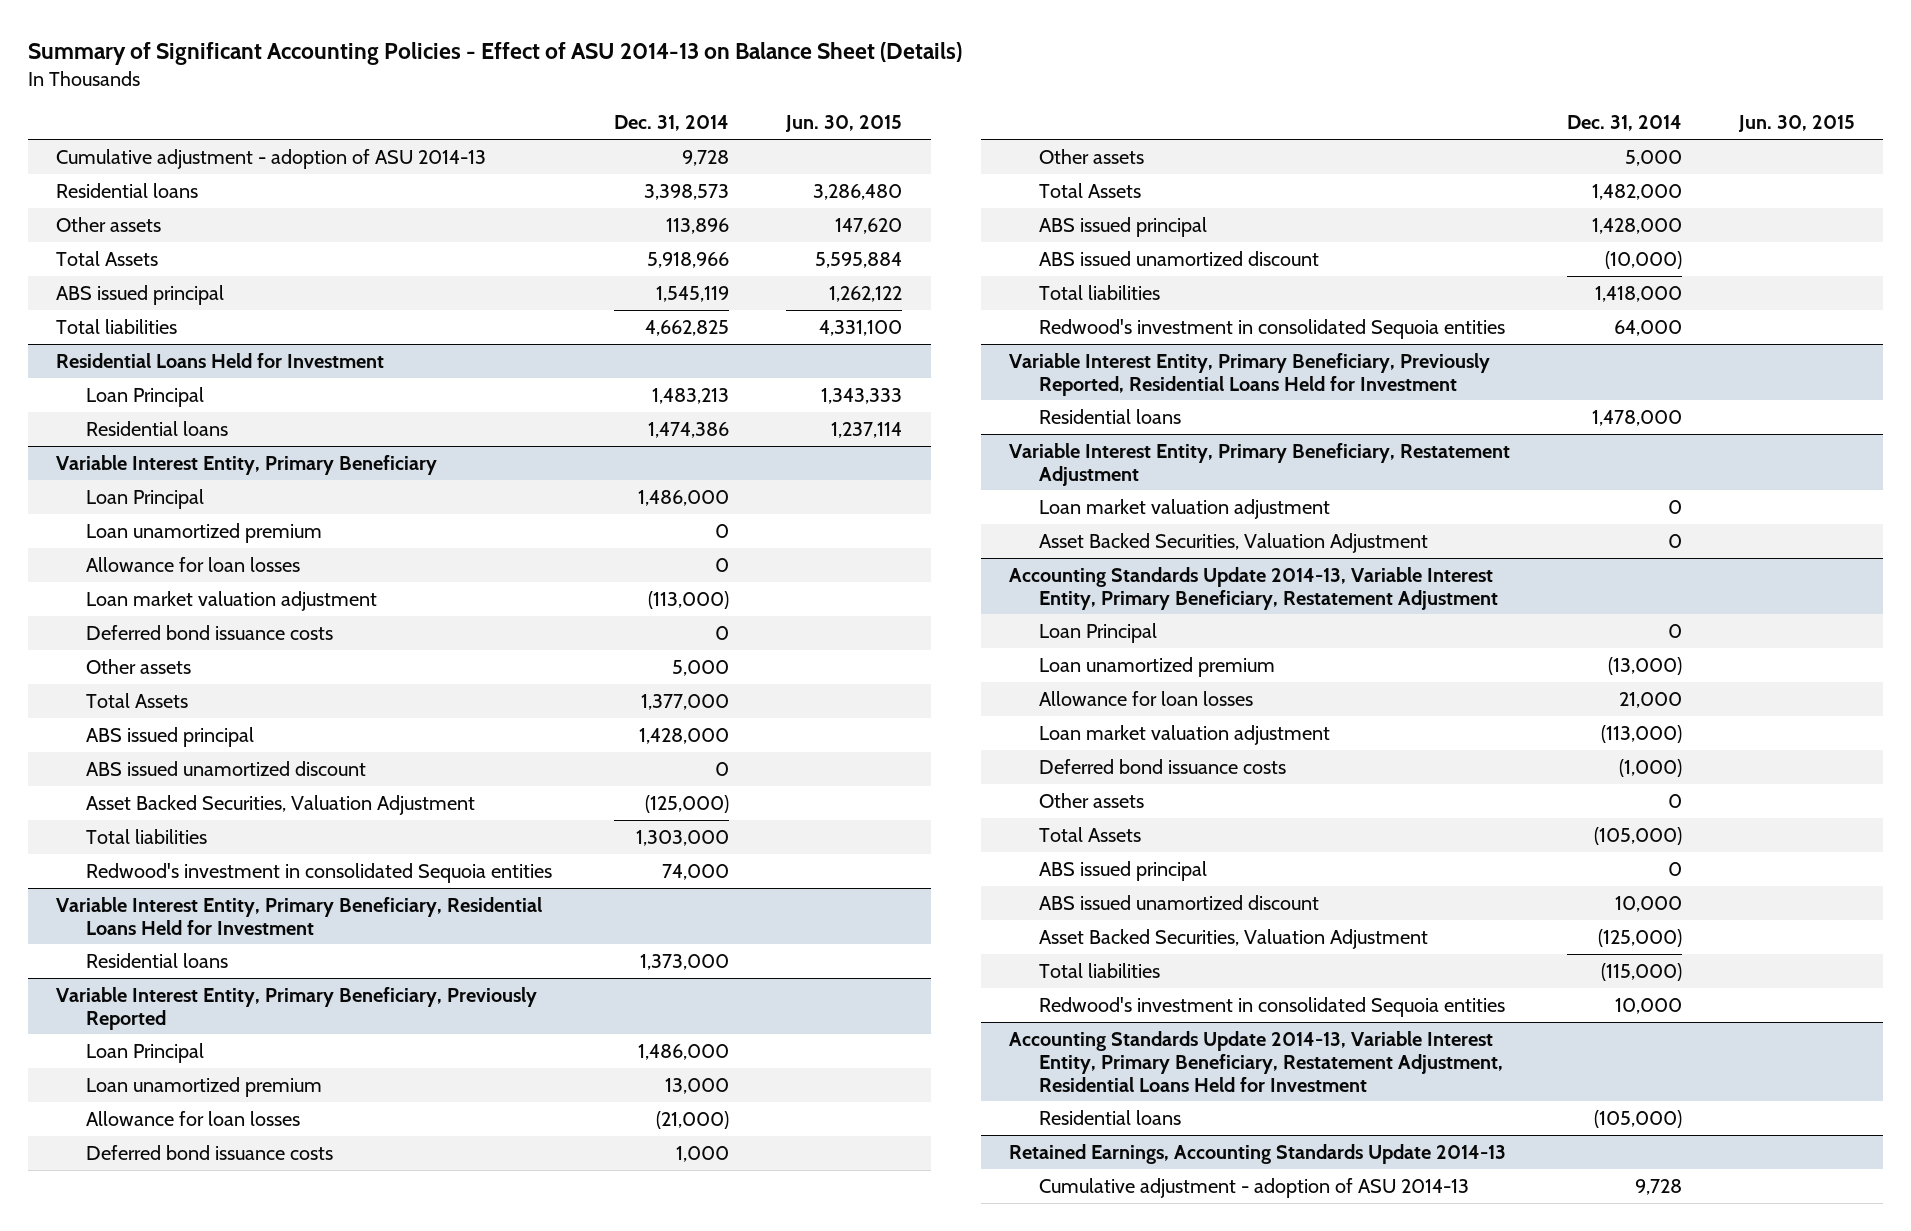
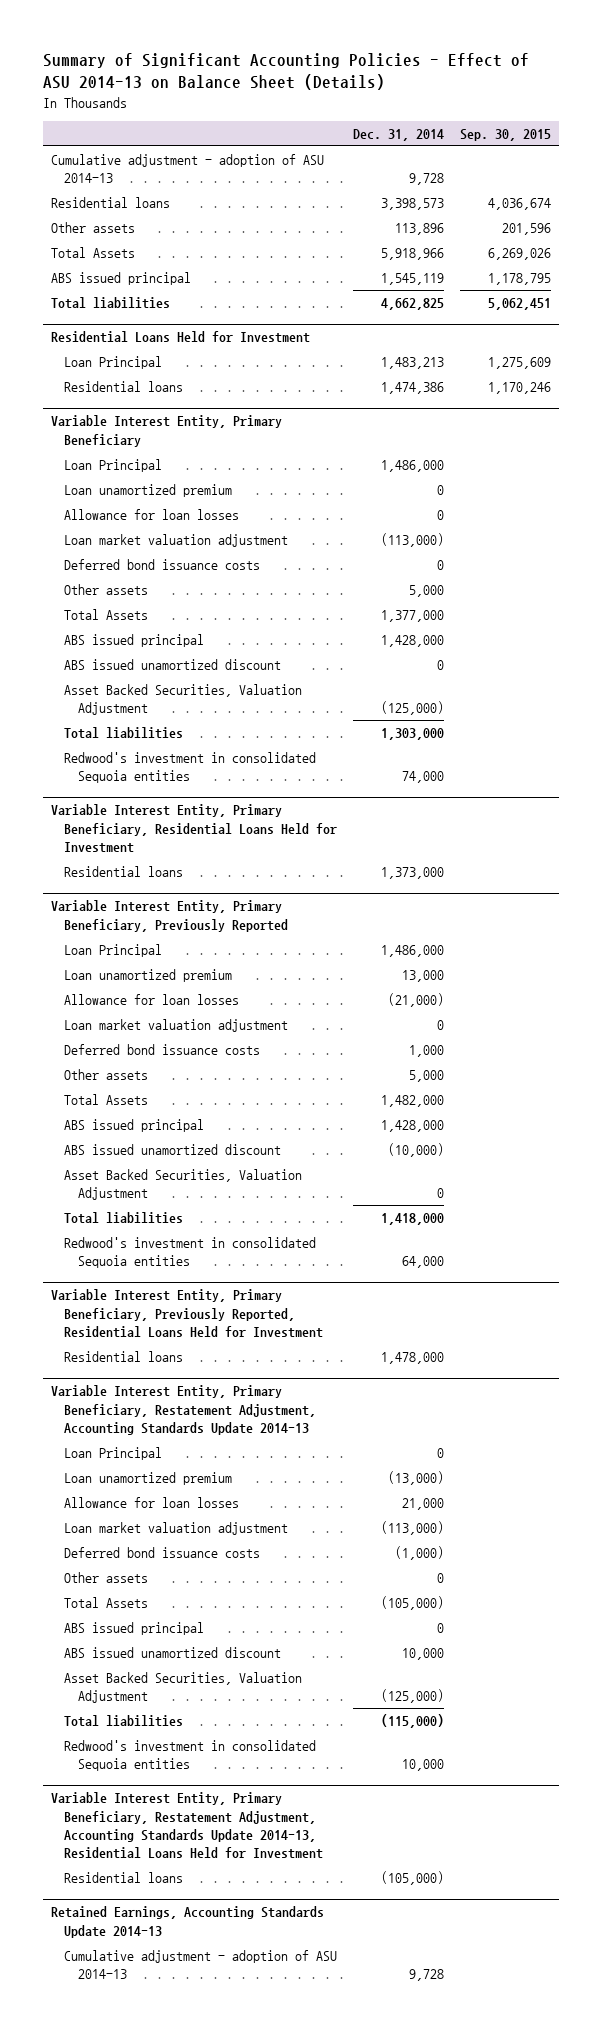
- | Dec. 31, 2014 | Jun. 30, 2015
+ | Dec. 31, 2014 | Sep. 30, 2015
@ Variable Interest Entity, Primary Beneficiary, Previously Reported
+ Loan market valuation adjustment | 0 |
+ Asset Backed Securities, Valuation Adjustment | 0 |
- Variable Interest Entity, Primary Beneficiary, Restatement Adjustment
- Loan market valuation adjustment | 0 |
- Asset Backed Securities, Valuation Adjustment | 0 |
- Accounting Standards Update 2014-13, Variable Interest Entity, Primary Beneficiary, Restatement Adjustment
+ Variable Interest Entity, Primary Beneficiary, Restatement Adjustment, Accounting Standards Update 2014-13
- Accounting Standards Update 2014-13, Variable Interest Entity, Primary Beneficiary, Restatement Adjustment, Residential Loans Held for Investment
+ Variable Interest Entity, Primary Beneficiary, Restatement Adjustment, Accounting Standards Update 2014-13, Residential Loans Held for Investment

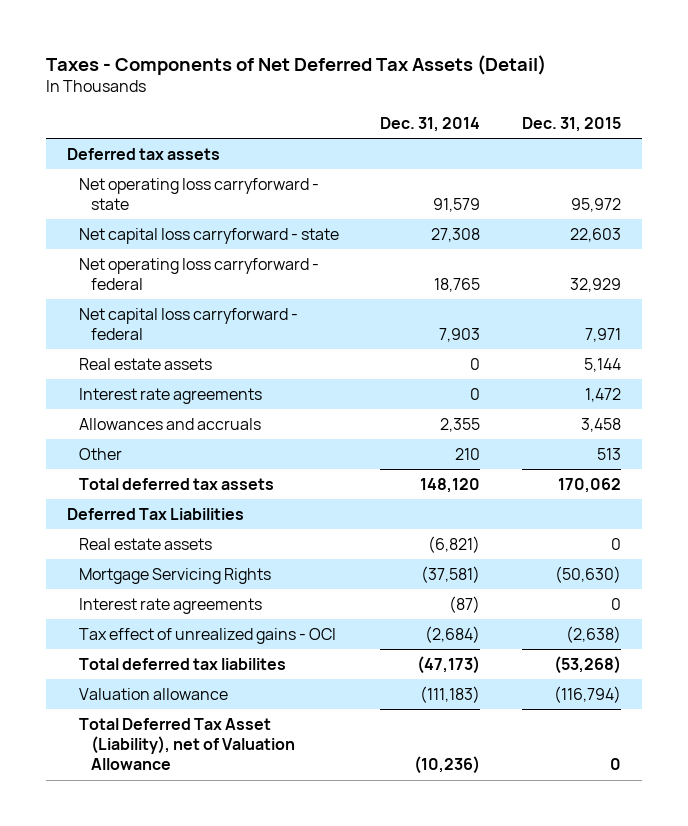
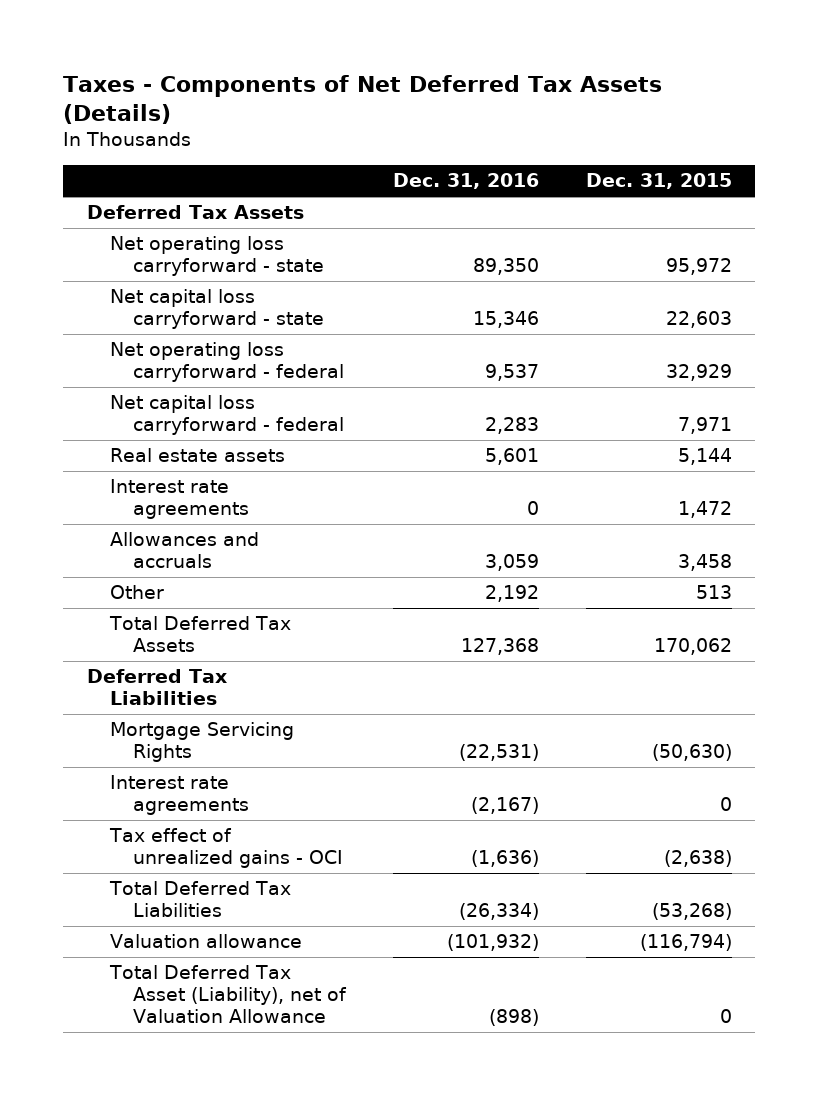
- Taxes - Components of Net Deferred Tax Assets (Detail)
+ Taxes - Components of Net Deferred Tax Assets (Details)
- | Dec. 31, 2014 | Dec. 31, 2015
+ | Dec. 31, 2016 | Dec. 31, 2015
- Deferred tax assets
+ Deferred Tax Assets
- Total deferred tax assets | 148,120 | 170,062
+ Total Deferred Tax Assets | 127,368 | 170,062
- Real estate assets | (6,821) | 0
- Total deferred tax liabilites | (47,173) | (53,268)
+ Total Deferred Tax Liabilities | (26,334) | (53,268)

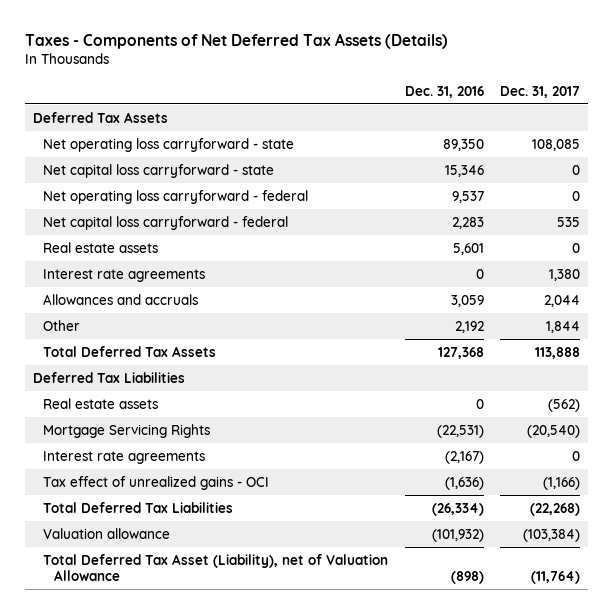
- | Dec. 31, 2016 | Dec. 31, 2015
+ | Dec. 31, 2016 | Dec. 31, 2017
+ Real estate assets | 0 | (562)

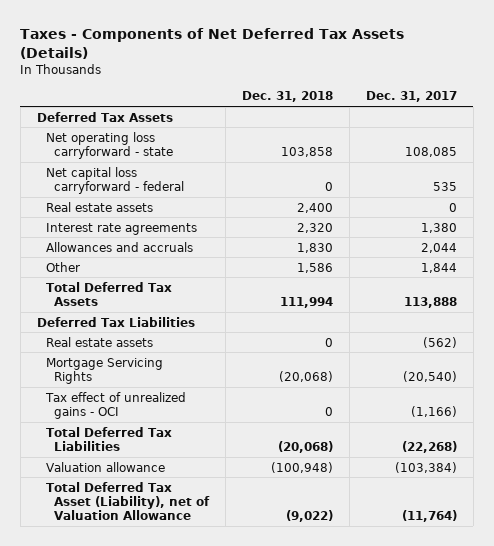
- | Dec. 31, 2016 | Dec. 31, 2017
+ | Dec. 31, 2018 | Dec. 31, 2017
- Net capital loss carryforward - state | 15,346 | 0
- Net operating loss carryforward - federal | 9,537 | 0
- Interest rate agreements | (2,167) | 0

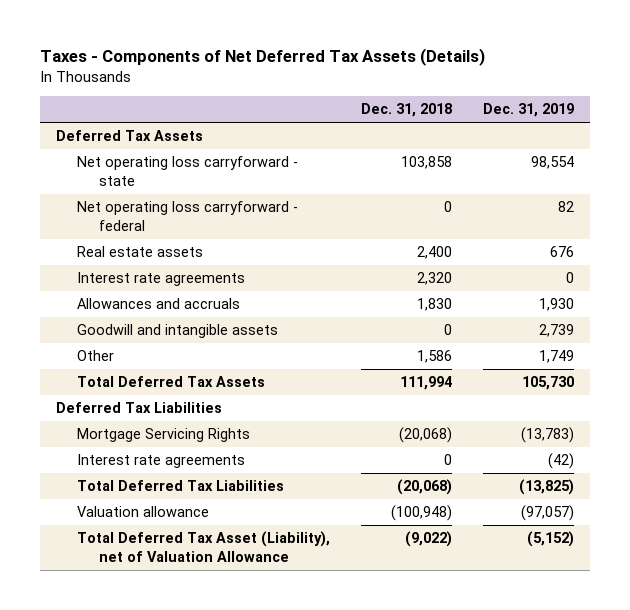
- | Dec. 31, 2018 | Dec. 31, 2017
+ | Dec. 31, 2018 | Dec. 31, 2019
- Net capital loss carryforward - federal | 0 | 535
+ Net operating loss carryforward - federal | 0 | 82
+ Goodwill and intangible assets | 0 | 2,739
- Real estate assets | 0 | (562)
- Tax effect of unrealized gains - OCI | 0 | (1,166)
+ Interest rate agreements | 0 | (42)

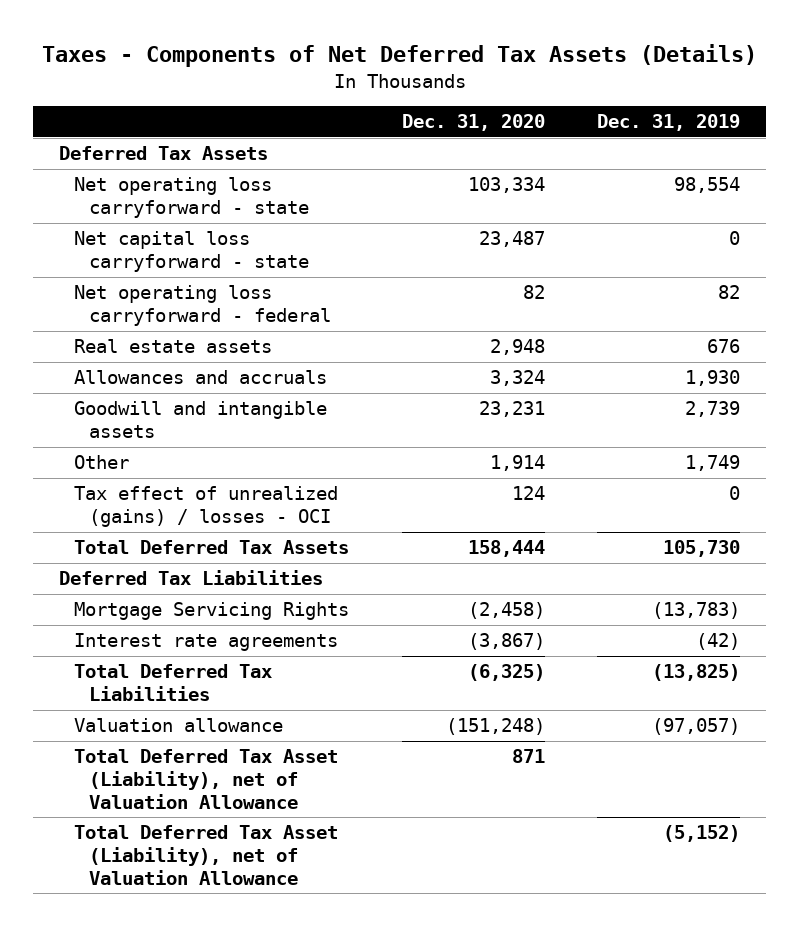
- | Dec. 31, 2018 | Dec. 31, 2019
+ | Dec. 31, 2020 | Dec. 31, 2019
+ Net capital loss carryforward - state | 23,487 | 0
- Interest rate agreements | 2,320 | 0
+ Tax effect of unrealized (gains) / losses - OCI | 124 | 0
+ Total Deferred Tax Asset (Liability), net of Valuation Allowance | 871 |

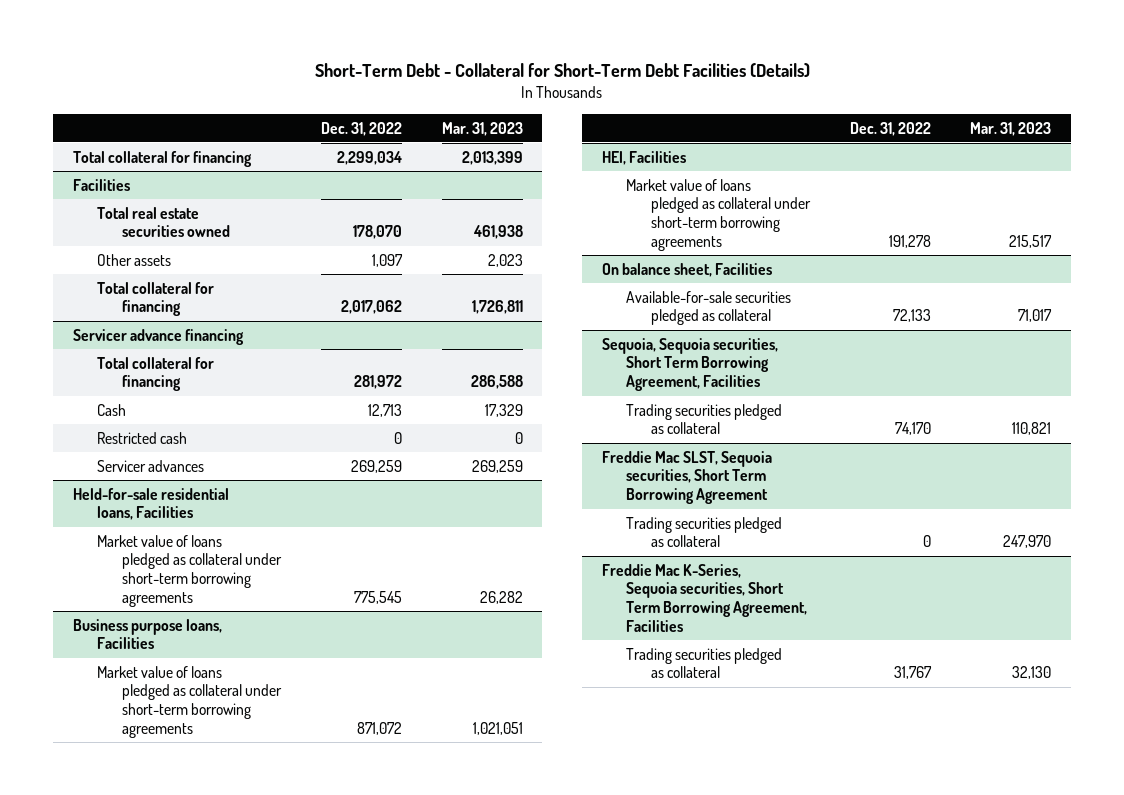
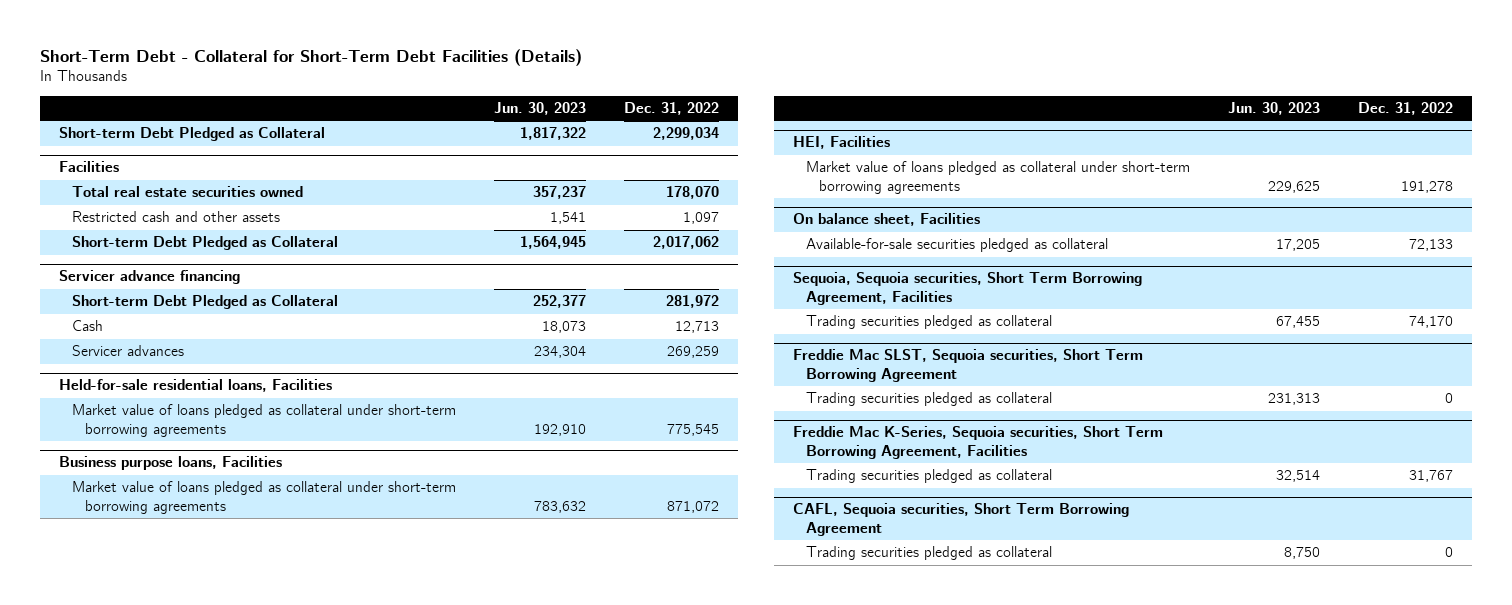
- | Dec. 31, 2022 | Mar. 31, 2023
+ | Jun. 30, 2023 | Dec. 31, 2022
- Total collateral for financing | 2,299,034 | 2,013,399
+ Short-term Debt Pledged as Collateral | 1,817,322 | 2,299,034
@ Facilities
- Other assets | 1,097 | 2,023
- Total collateral for financing | 2,017,062 | 1,726,811
+ Restricted cash and other assets | 1,541 | 1,097
+ Short-term Debt Pledged as Collateral | 1,564,945 | 2,017,062
@ Servicer advance financing
- Total collateral for financing | 281,972 | 286,588
+ Short-term Debt Pledged as Collateral | 252,377 | 281,972
- Restricted cash | 0 | 0
+ CAFL, Sequoia securities, Short Term Borrowing Agreement
+ Trading securities pledged as collateral | 8,750 | 0

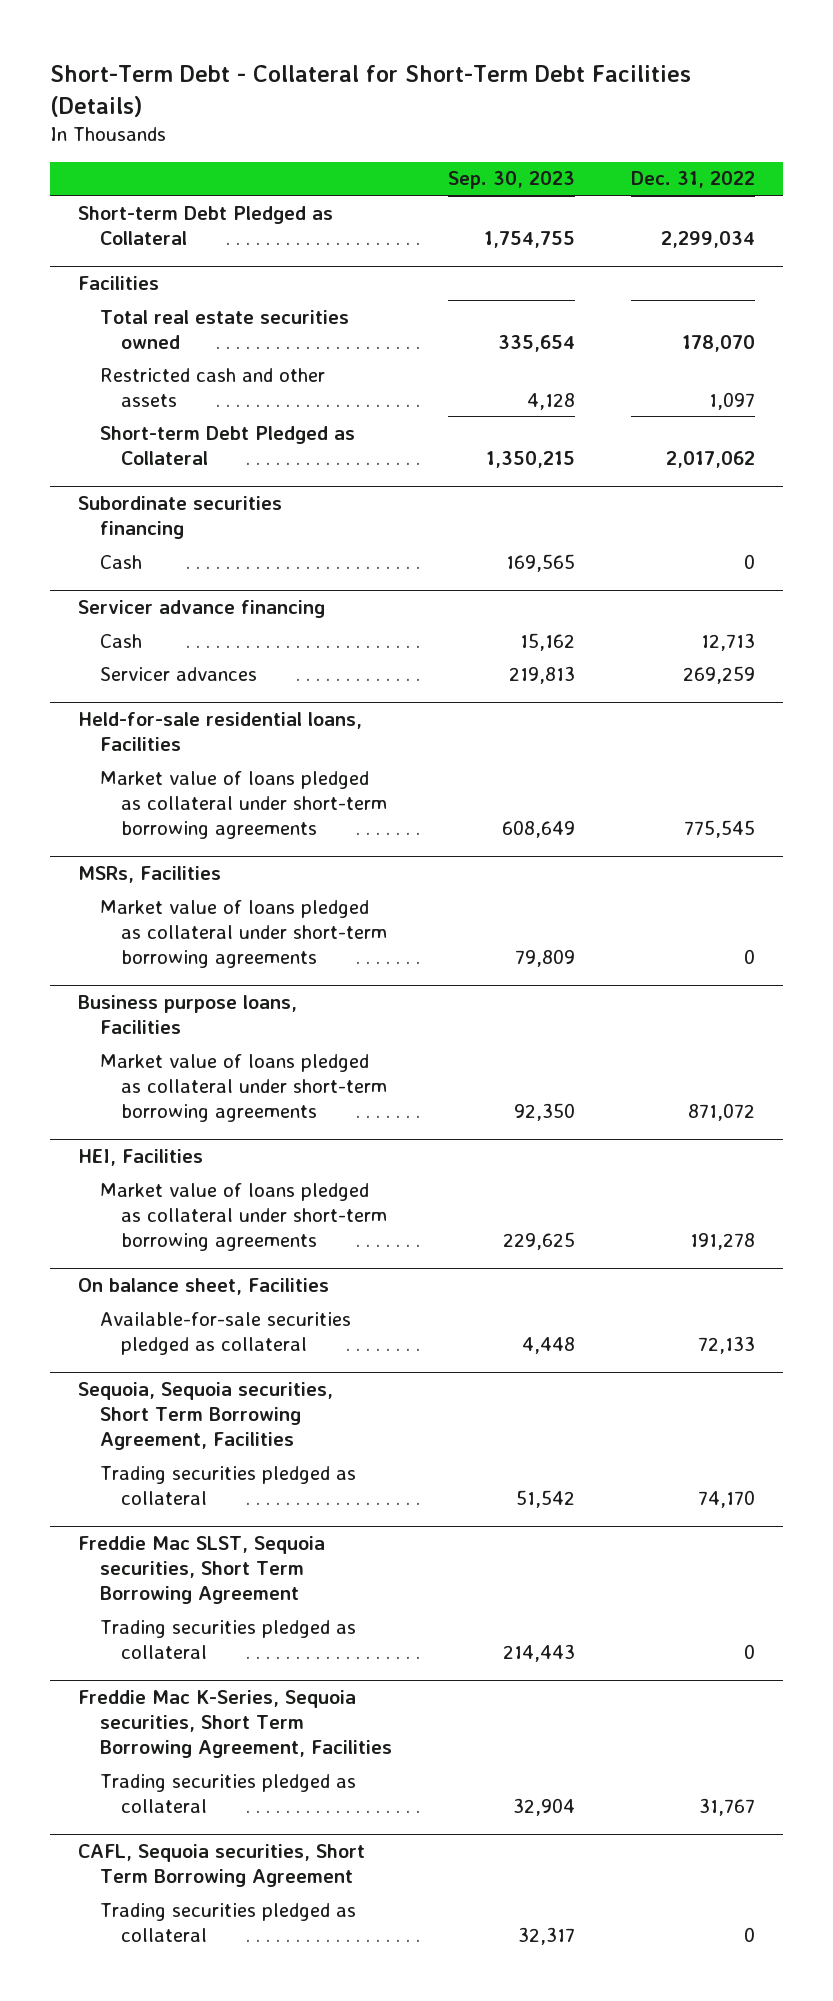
- | Jun. 30, 2023 | Dec. 31, 2022
+ | Sep. 30, 2023 | Dec. 31, 2022
+ Subordinate securities financing
+ Cash | 169,565 | 0
@ Servicer advance financing
- Short-term Debt Pledged as Collateral | 252,377 | 281,972
+ MSRs, Facilities
+ Market value of loans pledged as collateral under short-term borrowing agreements | 79,809 | 0

